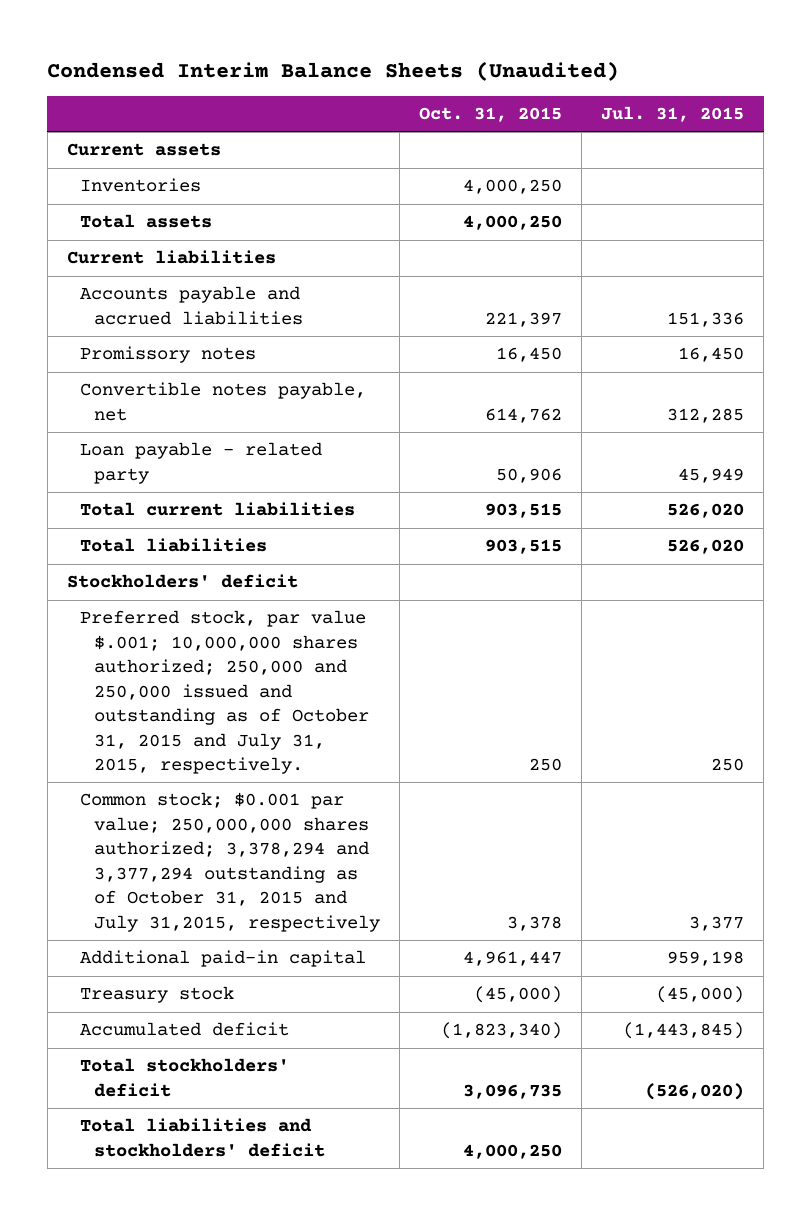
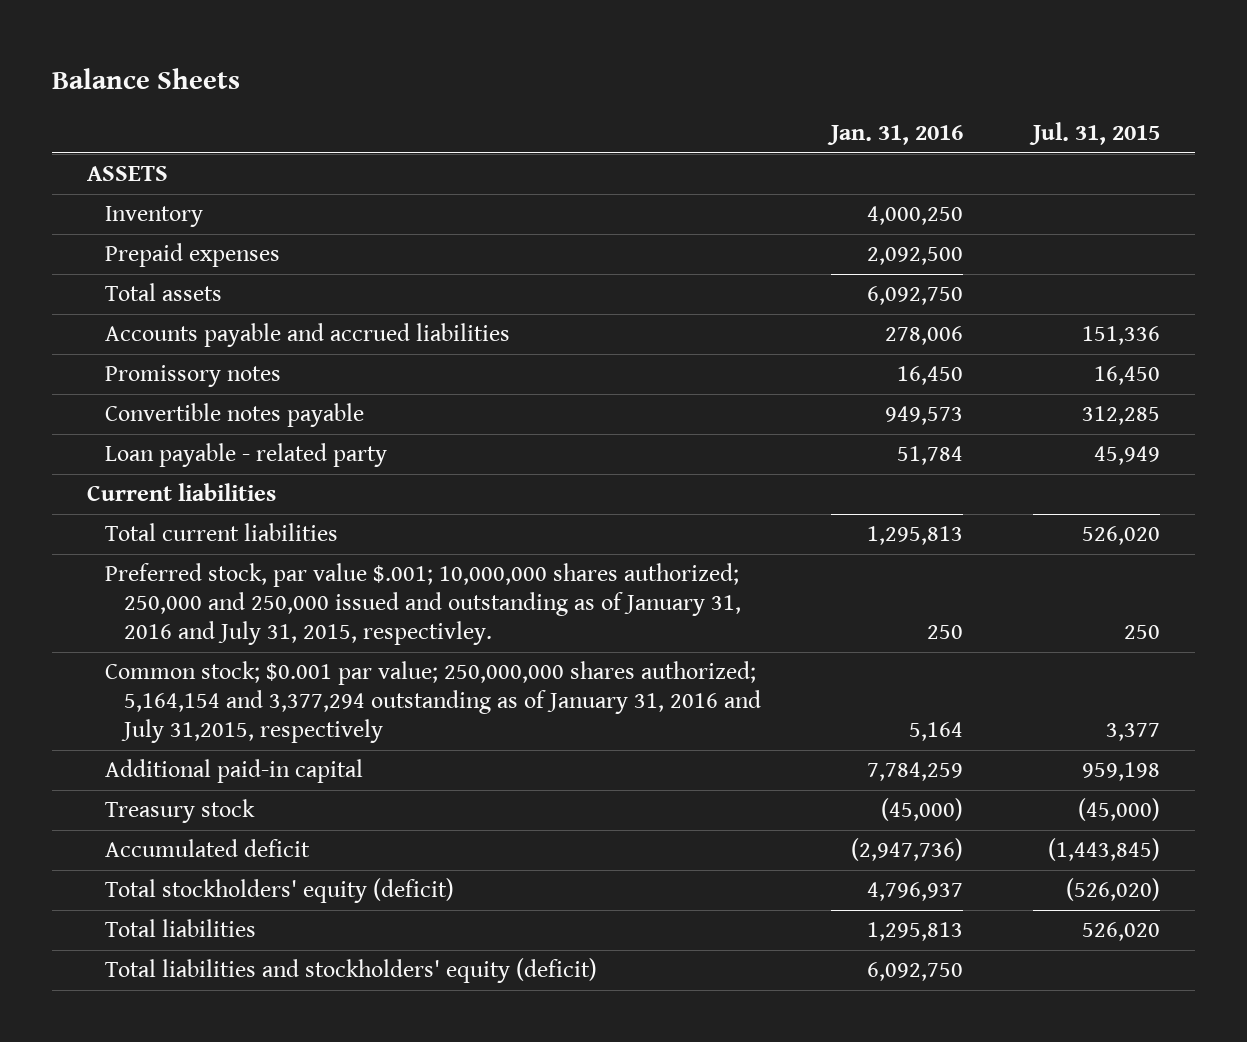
- Condensed Interim Balance Sheets (Unaudited)
+ Balance Sheets
- | Oct. 31, 2015 | Jul. 31, 2015
+ | Jan. 31, 2016 | Jul. 31, 2015
- Current assets
- Inventories | 4,000,250 |
+ ASSETS
+ Inventory | 4,000,250 |
+ Prepaid expenses | 2,092,500 |
- Convertible notes payable, net | 614,762 | 312,285
+ Convertible notes payable | 949,573 | 312,285
moved down: Current liabilities
- Stockholders' deficit
- Preferred stock, par value $.001; 10,000,000 shares authorized; 250,000 and 250,000 issued and outstanding as of October 31, 2015 and July 31, 2015, respectively. | 250 | 250
- Common stock; $0.001 par value; 250,000,000 shares authorized; 3,378,294 and 3,377,294 outstanding as of October 31, 2015 and July 31,2015, respectively | 3,378 | 3,377
+ Preferred stock, par value $.001; 10,000,000 shares authorized; 250,000 and 250,000 issued and outstanding as of January 31, 2016 and July 31, 2015, respectivley. | 250 | 250
+ Common stock; $0.001 par value; 250,000,000 shares authorized; 5,164,154 and 3,377,294 outstanding as of January 31, 2016 and July 31,2015, respectively | 5,164 | 3,377
- Total stockholders' deficit | 3,096,735 | (526,020)
- Total liabilities and stockholders' deficit | 4,000,250 |
+ Total stockholders' equity (deficit) | 4,796,937 | (526,020)
moved down: Total liabilities | 1,295,813 | 526,020
+ Total liabilities and stockholders' equity (deficit) | 6,092,750 |

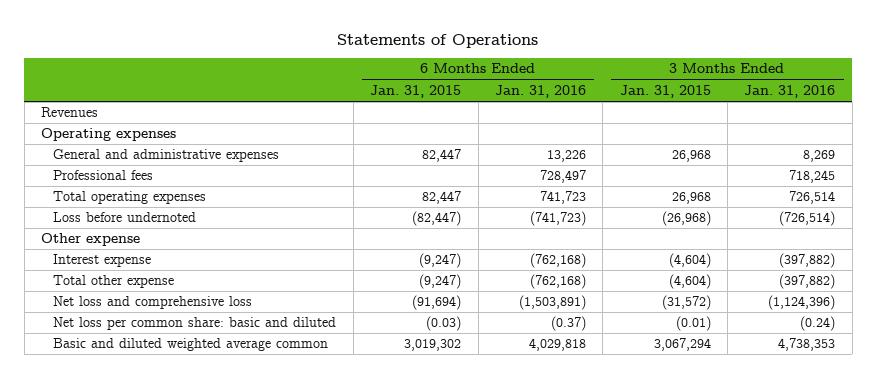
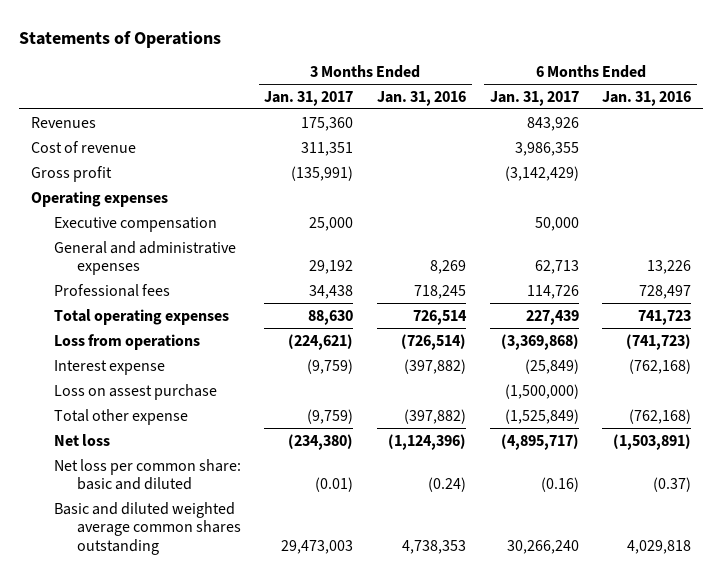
- | 6 Months Ended Jan. 31, 2015 | 6 Months Ended Jan. 31, 2016 | 3 Months Ended Jan. 31, 2015 | 3 Months Ended Jan. 31, 2016
+ | 3 Months Ended Jan. 31, 2017 | 3 Months Ended Jan. 31, 2016 | 6 Months Ended Jan. 31, 2017 | 6 Months Ended Jan. 31, 2016
+ Cost of revenue | 311,351 | | 3,986,355 |
+ Gross profit | (135,991) | | (3,142,429) |
+ Executive compensation | 25,000 | | 50,000 |
- Loss before undernoted | (82,447) | (741,723) | (26,968) | (726,514)
- Other expense
+ Loss from operations | (224,621) | (726,514) | (3,369,868) | (741,723)
+ Loss on assest purchase | | | (1,500,000) |
- Net loss and comprehensive loss | (91,694) | (1,503,891) | (31,572) | (1,124,396)
+ Net loss | (234,380) | (1,124,396) | (4,895,717) | (1,503,891)
- Basic and diluted weighted average common | 3,019,302 | 4,029,818 | 3,067,294 | 4,738,353
+ Basic and diluted weighted average common shares outstanding | 29,473,003 | 4,738,353 | 30,266,240 | 4,029,818

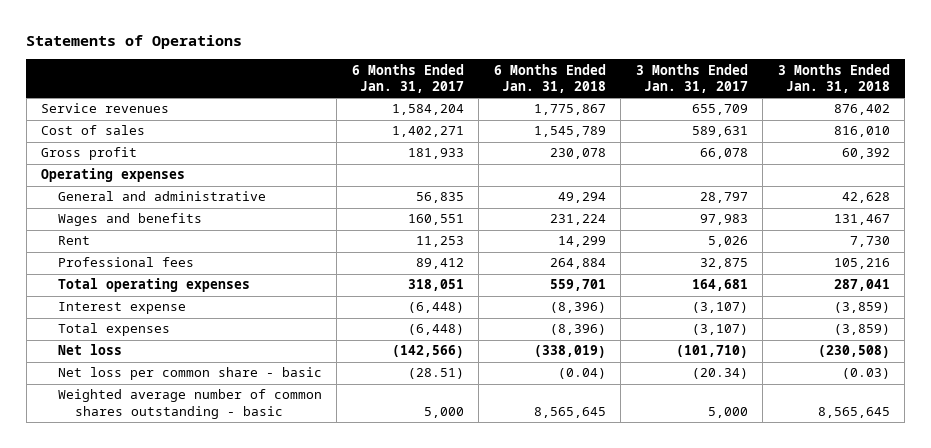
- | 3 Months Ended Jan. 31, 2017 | 3 Months Ended Jan. 31, 2016 | 6 Months Ended Jan. 31, 2017 | 6 Months Ended Jan. 31, 2016
+ | 6 Months Ended Jan. 31, 2017 | 6 Months Ended Jan. 31, 2018 | 3 Months Ended Jan. 31, 2017 | 3 Months Ended Jan. 31, 2018
- Revenues | 175,360 | | 843,926 |
- Cost of revenue | 311,351 | | 3,986,355 |
- Gross profit | (135,991) | | (3,142,429) |
+ Service revenues | 1,584,204 | 1,775,867 | 655,709 | 876,402
+ Cost of sales | 1,402,271 | 1,545,789 | 589,631 | 816,010
+ Gross profit | 181,933 | 230,078 | 66,078 | 60,392
- Executive compensation | 25,000 | | 50,000 |
- General and administrative expenses | 29,192 | 8,269 | 62,713 | 13,226
- Professional fees | 34,438 | 718,245 | 114,726 | 728,497
- Total operating expenses | 88,630 | 726,514 | 227,439 | 741,723
- Loss from operations | (224,621) | (726,514) | (3,369,868) | (741,723)
- Interest expense | (9,759) | (397,882) | (25,849) | (762,168)
- Loss on assest purchase | | | (1,500,000) |
- Total other expense | (9,759) | (397,882) | (1,525,849) | (762,168)
- Net loss | (234,380) | (1,124,396) | (4,895,717) | (1,503,891)
- Net loss per common share: basic and diluted | (0.01) | (0.24) | (0.16) | (0.37)
- Basic and diluted weighted average common shares outstanding | 29,473,003 | 4,738,353 | 30,266,240 | 4,029,818
+ General and administrative | 56,835 | 49,294 | 28,797 | 42,628
+ Wages and benefits | 160,551 | 231,224 | 97,983 | 131,467
+ Rent | 11,253 | 14,299 | 5,026 | 7,730
+ Professional fees | 89,412 | 264,884 | 32,875 | 105,216
+ Total operating expenses | 318,051 | 559,701 | 164,681 | 287,041
+ Interest expense | (6,448) | (8,396) | (3,107) | (3,859)
+ Total expenses | (6,448) | (8,396) | (3,107) | (3,859)
+ Net loss | (142,566) | (338,019) | (101,710) | (230,508)
+ Net loss per common share - basic | (28.51) | (0.04) | (20.34) | (0.03)
+ Weighted average number of common shares outstanding - basic | 5,000 | 8,565,645 | 5,000 | 8,565,645

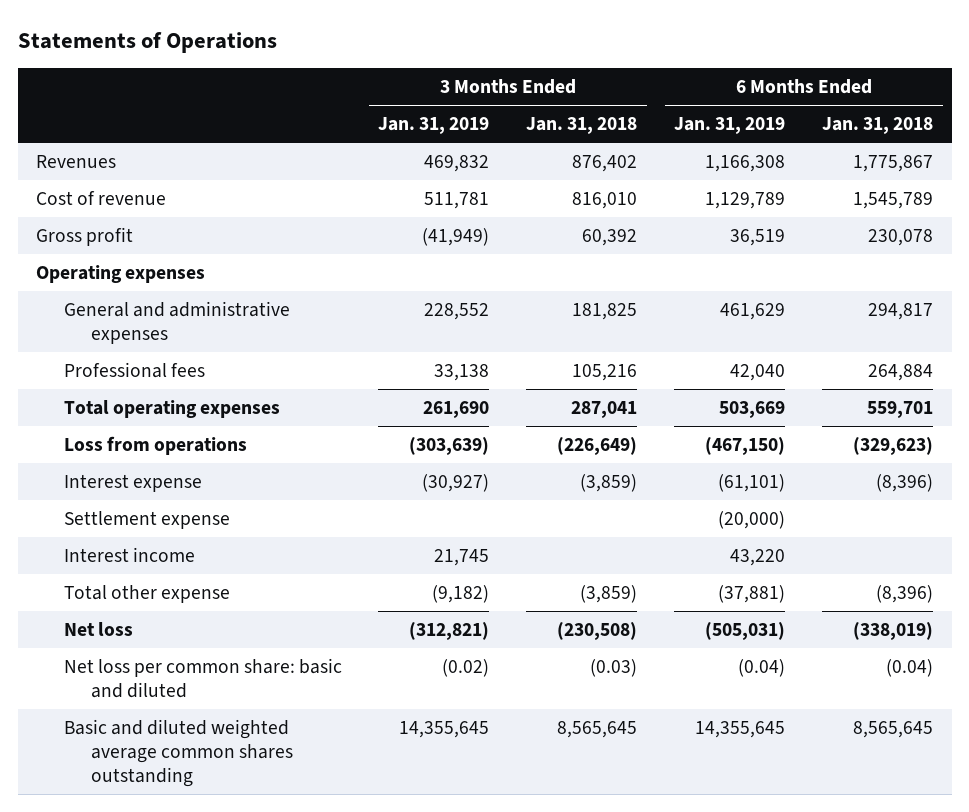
- | 6 Months Ended Jan. 31, 2017 | 6 Months Ended Jan. 31, 2018 | 3 Months Ended Jan. 31, 2017 | 3 Months Ended Jan. 31, 2018
+ | 3 Months Ended Jan. 31, 2019 | 3 Months Ended Jan. 31, 2018 | 6 Months Ended Jan. 31, 2019 | 6 Months Ended Jan. 31, 2018
- Service revenues | 1,584,204 | 1,775,867 | 655,709 | 876,402
- Cost of sales | 1,402,271 | 1,545,789 | 589,631 | 816,010
+ Revenues | 469,832 | 876,402 | 1,166,308 | 1,775,867
+ Cost of revenue | 511,781 | 816,010 | 1,129,789 | 1,545,789
- General and administrative | 56,835 | 49,294 | 28,797 | 42,628
- Wages and benefits | 160,551 | 231,224 | 97,983 | 131,467
- Rent | 11,253 | 14,299 | 5,026 | 7,730
+ General and administrative expenses | 228,552 | 181,825 | 461,629 | 294,817
+ Loss from operations | (303,639) | (226,649) | (467,150) | (329,623)
- Total expenses | (6,448) | (8,396) | (3,107) | (3,859)
+ Settlement expense | | | (20,000) |
+ Interest income | 21,745 | | 43,220 |
+ Total other expense | (9,182) | (3,859) | (37,881) | (8,396)
- Net loss per common share - basic | (28.51) | (0.04) | (20.34) | (0.03)
- Weighted average number of common shares outstanding - basic | 5,000 | 8,565,645 | 5,000 | 8,565,645
+ Net loss per common share: basic and diluted | (0.02) | (0.03) | (0.04) | (0.04)
+ Basic and diluted weighted average common shares outstanding | 14,355,645 | 8,565,645 | 14,355,645 | 8,565,645

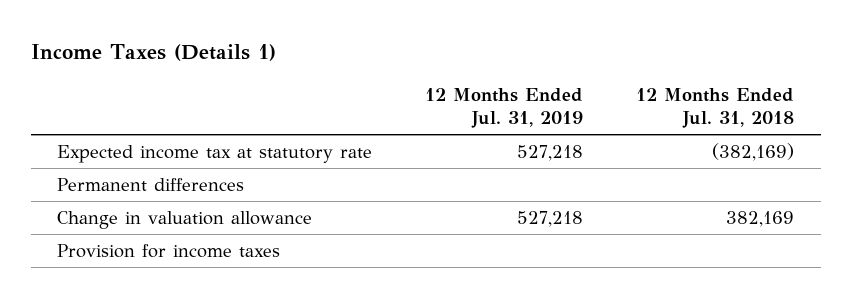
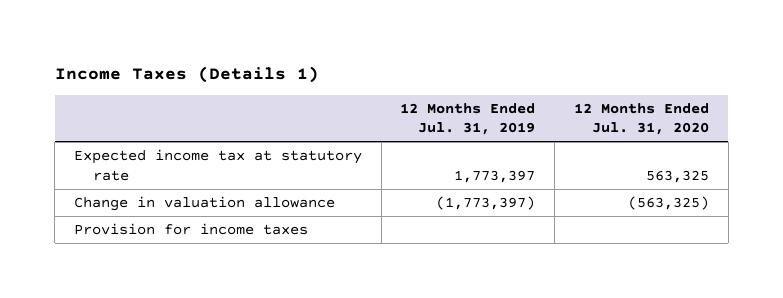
- | 12 Months Ended Jul. 31, 2019 | 12 Months Ended Jul. 31, 2018
+ | 12 Months Ended Jul. 31, 2019 | 12 Months Ended Jul. 31, 2020
- Expected income tax at statutory rate | 527,218 | (382,169)
- Permanent differences
- Change in valuation allowance | 527,218 | 382,169
+ Expected income tax at statutory rate | 1,773,397 | 563,325
+ Change in valuation allowance | (1,773,397) | (563,325)

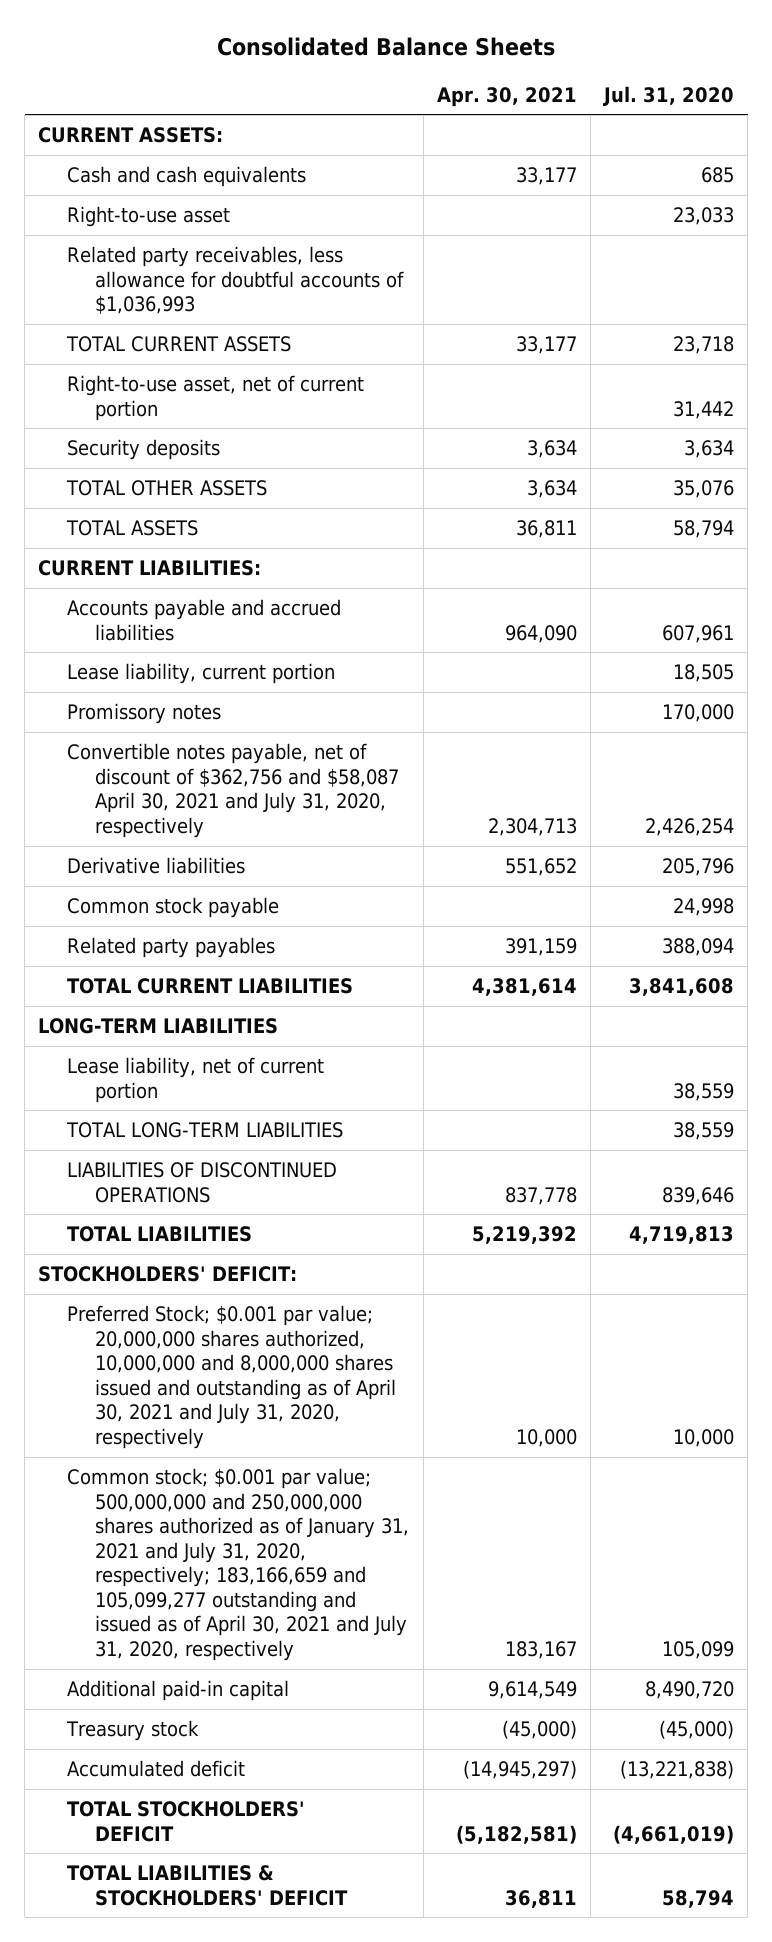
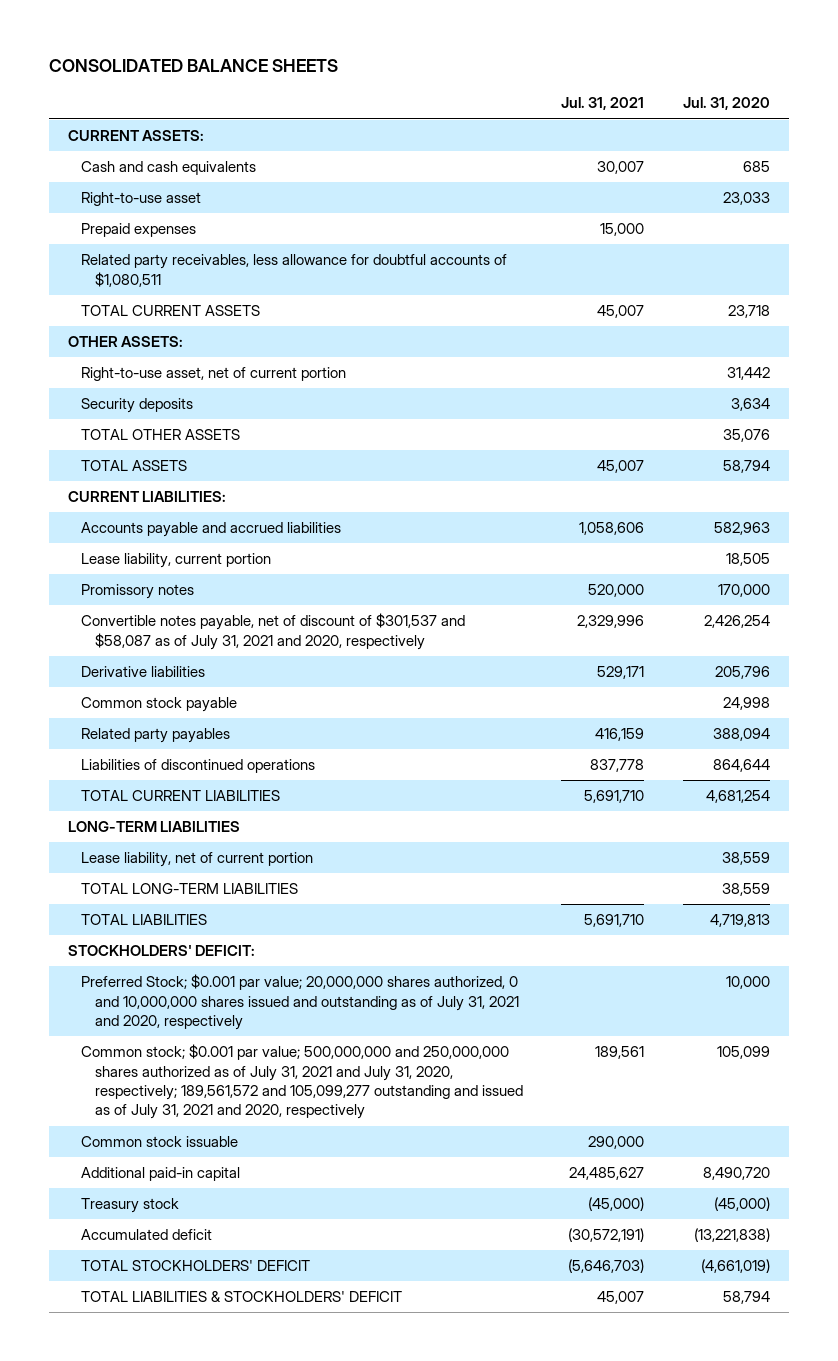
- Consolidated Balance Sheets
+ CONSOLIDATED BALANCE SHEETS
- | Apr. 30, 2021 | Jul. 31, 2020
+ | Jul. 31, 2021 | Jul. 31, 2020
- Related party receivables, less allowance for doubtful accounts of $1,036,993
+ Prepaid expenses | 15,000 |
+ Related party receivables, less allowance for doubtful accounts of $1,080,511
+ OTHER ASSETS:
- Accounts payable and accrued liabilities | 964,090 | 607,961
+ Accounts payable and accrued liabilities | 1,058,606 | 582,963
- Convertible notes payable, net of discount of $362,756 and $58,087 April 30, 2021 and July 31, 2020, respectively | 2,304,713 | 2,426,254
+ Convertible notes payable, net of discount of $301,537 and $58,087 as of July 31, 2021 and 2020, respectively | 2,329,996 | 2,426,254
- TOTAL CURRENT LIABILITIES | 4,381,614 | 3,841,608
+ Liabilities of discontinued operations | 837,778 | 864,644
+ TOTAL CURRENT LIABILITIES | 5,691,710 | 4,681,254
- LIABILITIES OF DISCONTINUED OPERATIONS | 837,778 | 839,646
- Preferred Stock; $0.001 par value; 20,000,000 shares authorized, 10,000,000 and 8,000,000 shares issued and outstanding as of April 30, 2021 and July 31, 2020, respectively | 10,000 | 10,000
- Common stock; $0.001 par value; 500,000,000 and 250,000,000 shares authorized as of January 31, 2021 and July 31, 2020, respectively; 183,166,659 and 105,099,277 outstanding and issued as of April 30, 2021 and July 31, 2020, respectively | 183,167 | 105,099
+ Preferred Stock; $0.001 par value; 20,000,000 shares authorized, 0 and 10,000,000 shares issued and outstanding as of July 31, 2021 and 2020, respectively | | 10,000
+ Common stock; $0.001 par value; 500,000,000 and 250,000,000 shares authorized as of July 31, 2021 and July 31, 2020, respectively; 189,561,572 and 105,099,277 outstanding and issued as of July 31, 2021 and 2020, respectively | 189,561 | 105,099
+ Common stock issuable | 290,000 |

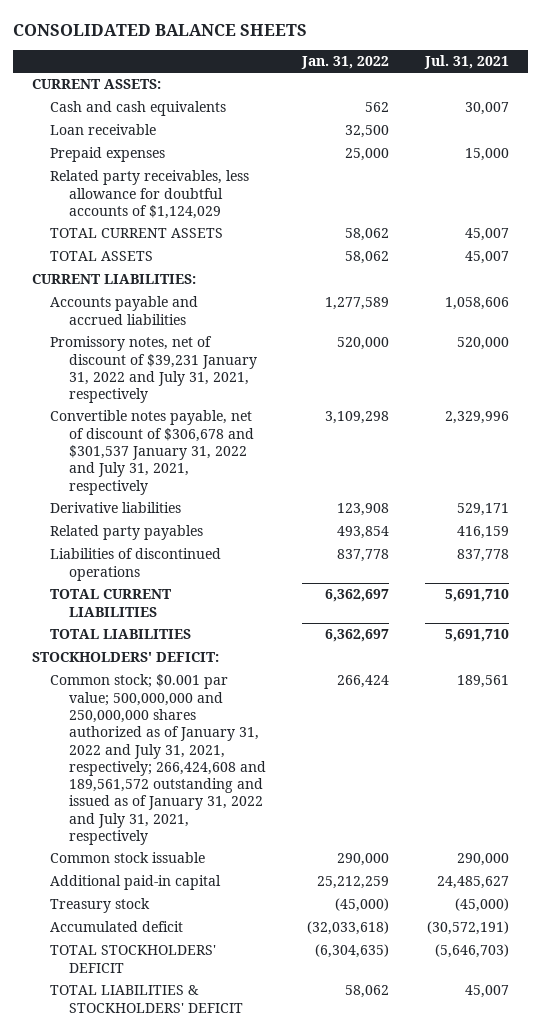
- | Jul. 31, 2021 | Jul. 31, 2020
+ | Jan. 31, 2022 | Jul. 31, 2021
- Right-to-use asset | | 23,033
+ Loan receivable | 32,500 |
- Related party receivables, less allowance for doubtful accounts of $1,080,511
+ Related party receivables, less allowance for doubtful accounts of $1,124,029
- OTHER ASSETS:
- Right-to-use asset, net of current portion | | 31,442
- Security deposits | | 3,634
- TOTAL OTHER ASSETS | | 35,076
- Lease liability, current portion | | 18,505
- Promissory notes | 520,000 | 170,000
- Convertible notes payable, net of discount of $301,537 and $58,087 as of July 31, 2021 and 2020, respectively | 2,329,996 | 2,426,254
+ Promissory notes, net of discount of $39,231 January 31, 2022 and July 31, 2021, respectively | 520,000 | 520,000
+ Convertible notes payable, net of discount of $306,678 and $301,537 January 31, 2022 and July 31, 2021, respectively | 3,109,298 | 2,329,996
- Common stock payable | | 24,998
- LONG-TERM LIABILITIES
- Lease liability, net of current portion | | 38,559
- TOTAL LONG-TERM LIABILITIES | | 38,559
- Preferred Stock; $0.001 par value; 20,000,000 shares authorized, 0 and 10,000,000 shares issued and outstanding as of July 31, 2021 and 2020, respectively | | 10,000
- Common stock; $0.001 par value; 500,000,000 and 250,000,000 shares authorized as of July 31, 2021 and July 31, 2020, respectively; 189,561,572 and 105,099,277 outstanding and issued as of July 31, 2021 and 2020, respectively | 189,561 | 105,099
+ Common stock; $0.001 par value; 500,000,000 and 250,000,000 shares authorized as of January 31, 2022 and July 31, 2021, respectively; 266,424,608 and 189,561,572 outstanding and issued as of January 31, 2022 and July 31, 2021, respectively | 266,424 | 189,561

